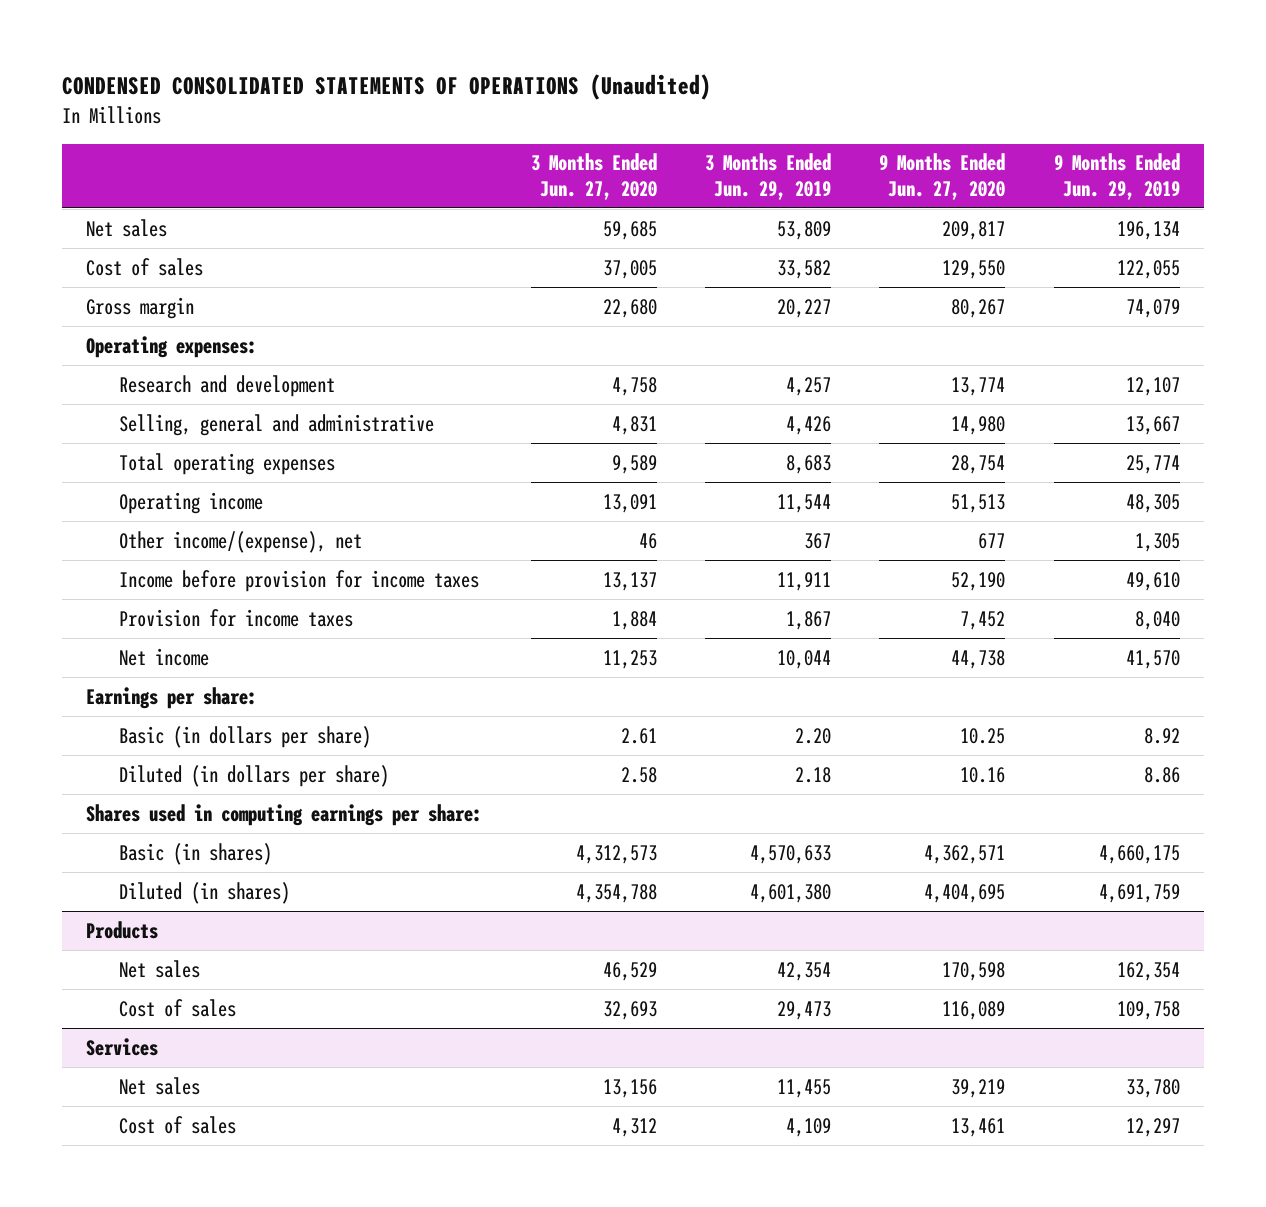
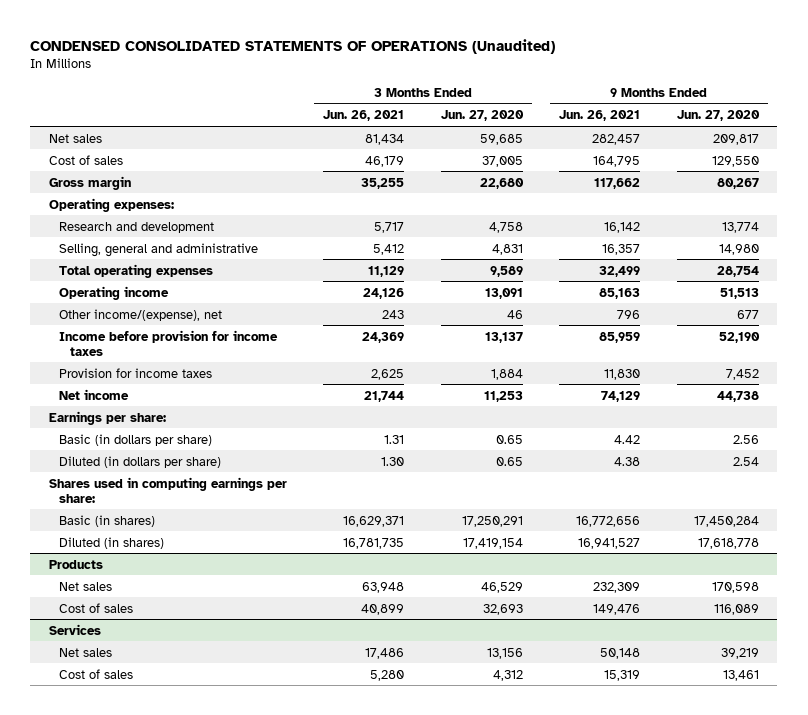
- | 3 Months Ended Jun. 27, 2020 | 3 Months Ended Jun. 29, 2019 | 9 Months Ended Jun. 27, 2020 | 9 Months Ended Jun. 29, 2019
+ | 3 Months Ended Jun. 26, 2021 | 3 Months Ended Jun. 27, 2020 | 9 Months Ended Jun. 26, 2021 | 9 Months Ended Jun. 27, 2020
- Basic (in dollars per share) | 2.61 | 2.20 | 10.25 | 8.92
- Diluted (in dollars per share) | 2.58 | 2.18 | 10.16 | 8.86
+ Basic (in dollars per share) | 1.31 | 0.65 | 4.42 | 2.56
+ Diluted (in dollars per share) | 1.30 | 0.65 | 4.38 | 2.54
- Basic (in shares) | 4,312,573 | 4,570,633 | 4,362,571 | 4,660,175
- Diluted (in shares) | 4,354,788 | 4,601,380 | 4,404,695 | 4,691,759
+ Basic (in shares) | 16,629,371 | 17,250,291 | 16,772,656 | 17,450,284
+ Diluted (in shares) | 16,781,735 | 17,419,154 | 16,941,527 | 17,618,778

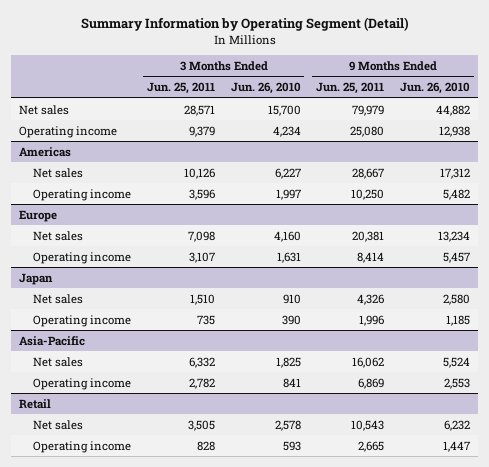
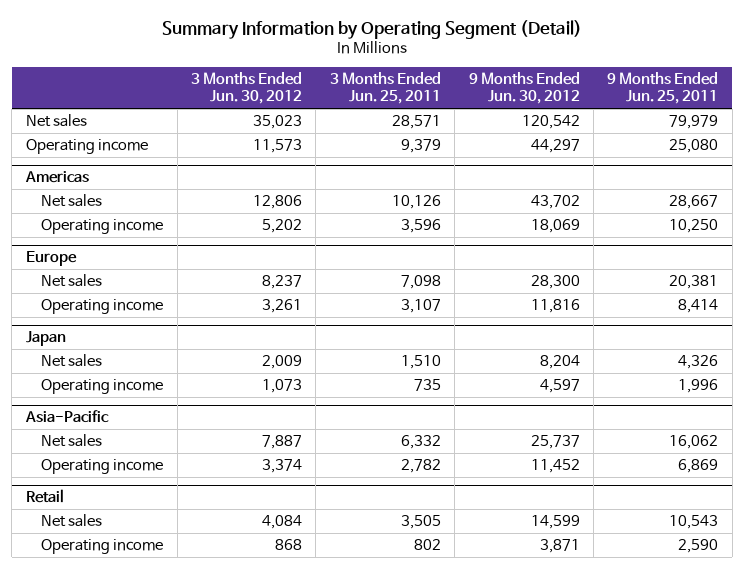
- | 3 Months Ended Jun. 25, 2011 | 3 Months Ended Jun. 26, 2010 | 9 Months Ended Jun. 25, 2011 | 9 Months Ended Jun. 26, 2010
+ | 3 Months Ended Jun. 30, 2012 | 3 Months Ended Jun. 25, 2011 | 9 Months Ended Jun. 30, 2012 | 9 Months Ended Jun. 25, 2011
@ Retail
- Operating income | 828 | 593 | 2,665 | 1,447
+ Operating income | 868 | 802 | 3,871 | 2,590

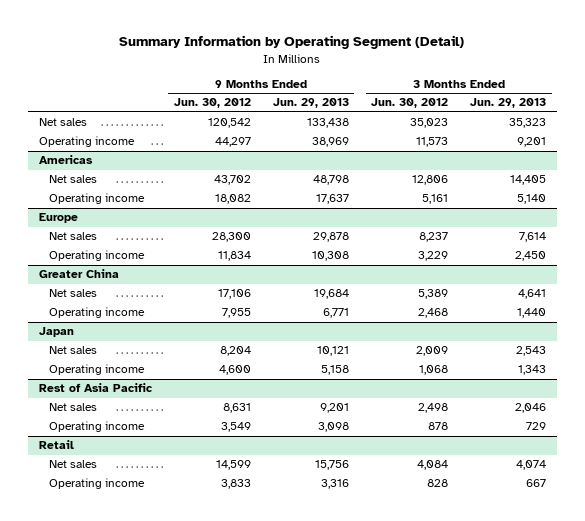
- | 3 Months Ended Jun. 30, 2012 | 3 Months Ended Jun. 25, 2011 | 9 Months Ended Jun. 30, 2012 | 9 Months Ended Jun. 25, 2011
+ | 9 Months Ended Jun. 30, 2012 | 9 Months Ended Jun. 29, 2013 | 3 Months Ended Jun. 30, 2012 | 3 Months Ended Jun. 29, 2013
@ Americas
- Operating income | 5,202 | 3,596 | 18,069 | 10,250
+ Operating income | 18,082 | 17,637 | 5,161 | 5,140
@ Europe
- Operating income | 3,261 | 3,107 | 11,816 | 8,414
+ Operating income | 11,834 | 10,308 | 3,229 | 2,450
+ Greater China
+ Net sales | 17,106 | 19,684 | 5,389 | 4,641
+ Operating income | 7,955 | 6,771 | 2,468 | 1,440
@ Japan
- Operating income | 1,073 | 735 | 4,597 | 1,996
- Asia-Pacific
- Net sales | 7,887 | 6,332 | 25,737 | 16,062
- Operating income | 3,374 | 2,782 | 11,452 | 6,869
@ Japan
+ Operating income | 4,600 | 5,158 | 1,068 | 1,343
+ Rest of Asia Pacific
+ Net sales | 8,631 | 9,201 | 2,498 | 2,046
+ Operating income | 3,549 | 3,098 | 878 | 729
@ Retail
- Operating income | 868 | 802 | 3,871 | 2,590
+ Operating income | 3,833 | 3,316 | 828 | 667

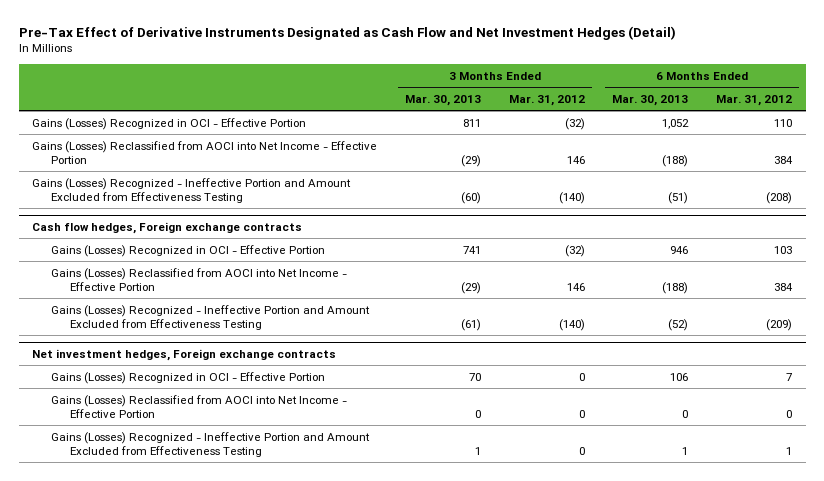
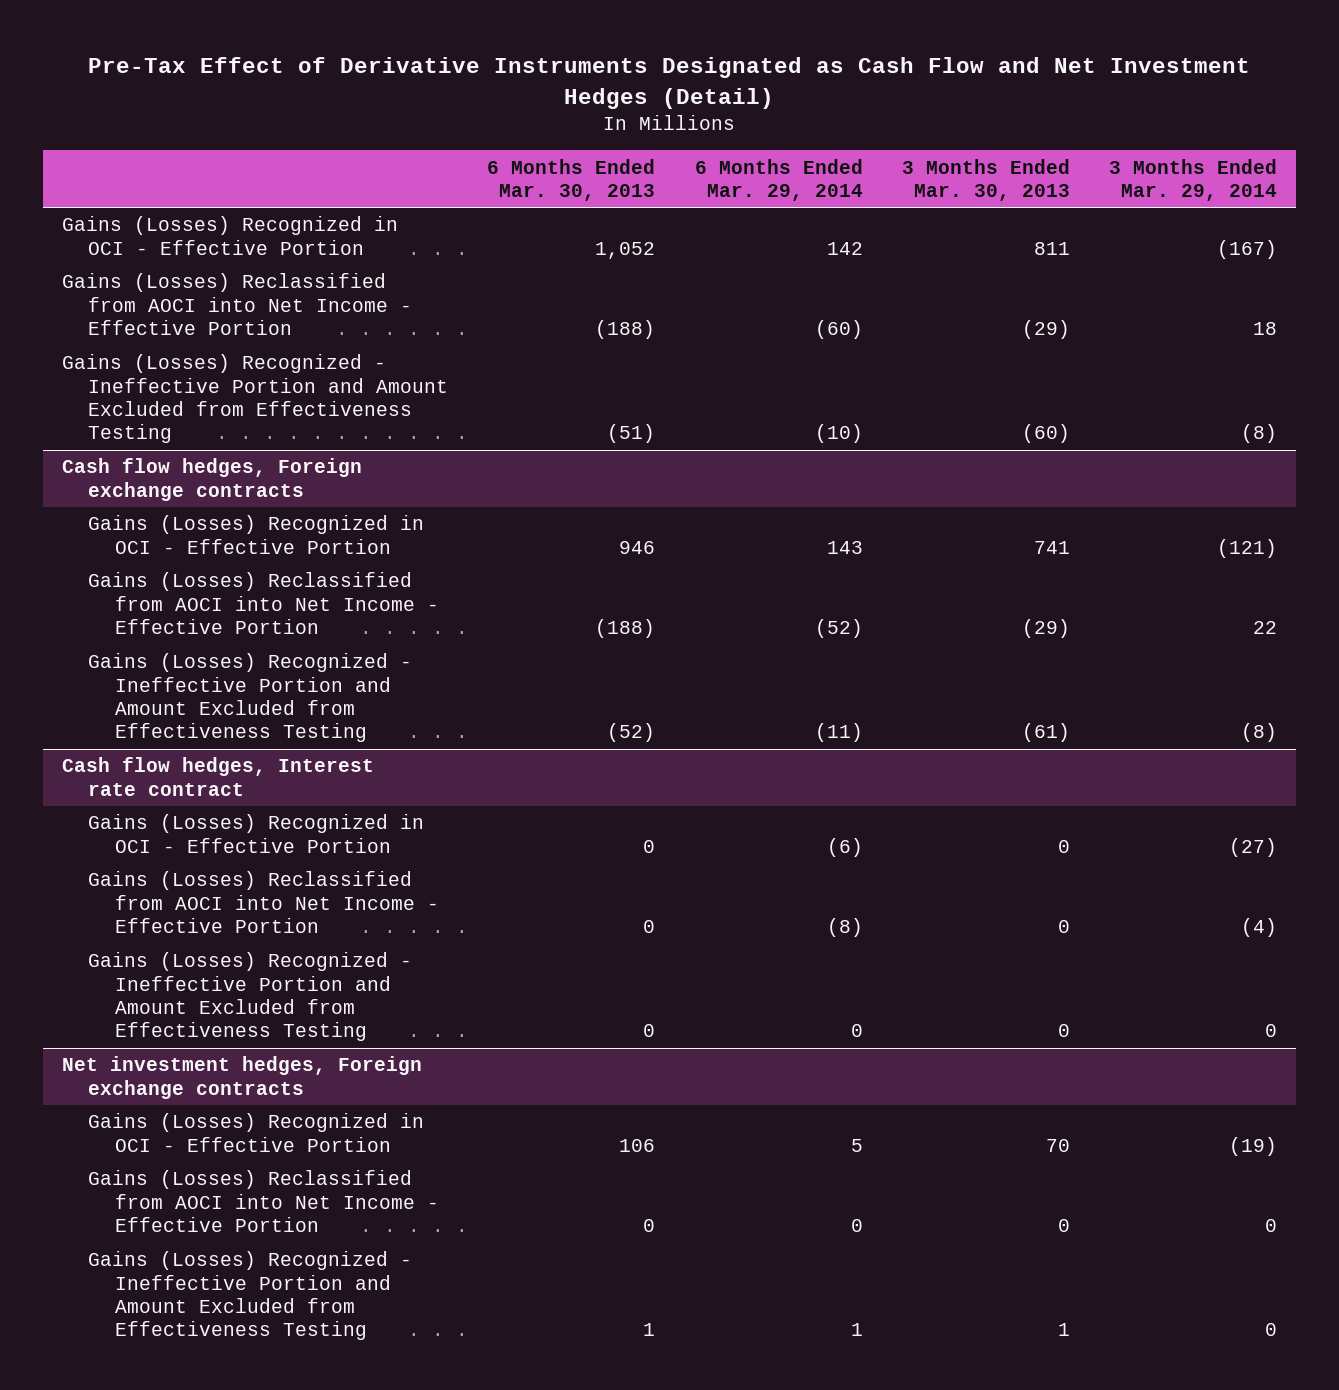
- | 3 Months Ended Mar. 30, 2013 | 3 Months Ended Mar. 31, 2012 | 6 Months Ended Mar. 30, 2013 | 6 Months Ended Mar. 31, 2012
+ | 6 Months Ended Mar. 30, 2013 | 6 Months Ended Mar. 29, 2014 | 3 Months Ended Mar. 30, 2013 | 3 Months Ended Mar. 29, 2014
+ Cash flow hedges, Interest rate contract
+ Gains (Losses) Recognized in OCI - Effective Portion | 0 | (6) | 0 | (27)
+ Gains (Losses) Reclassified from AOCI into Net Income - Effective Portion | 0 | (8) | 0 | (4)
+ Gains (Losses) Recognized - Ineffective Portion and Amount Excluded from Effectiveness Testing | 0 | 0 | 0 | 0

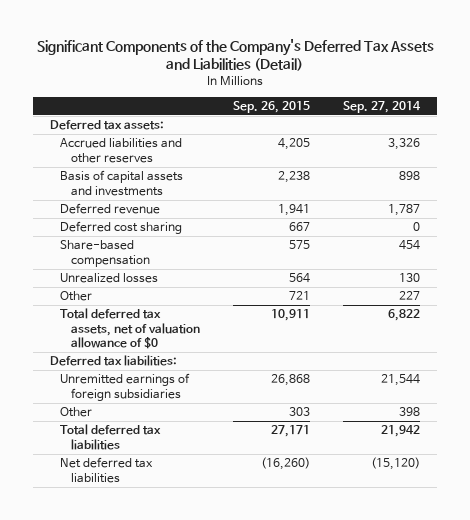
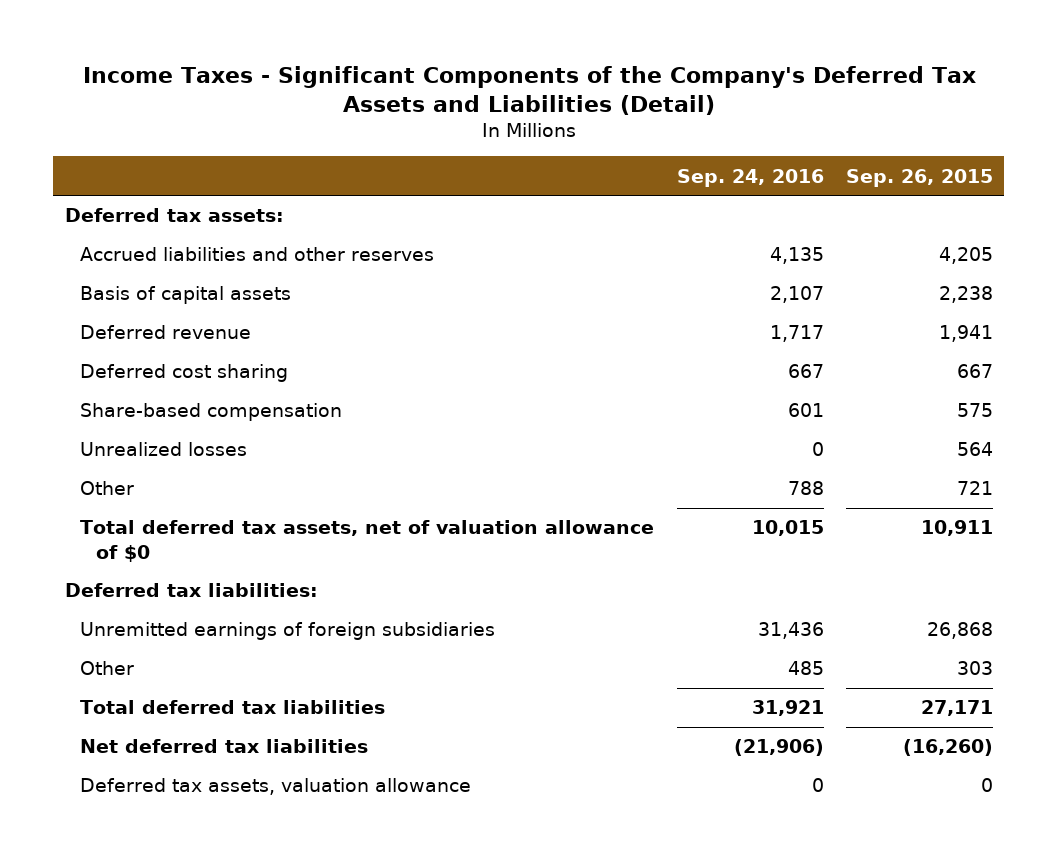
- Significant Components of the Company's Deferred Tax Assets and Liabilities (Detail)
+ Income Taxes - Significant Components of the Company's Deferred Tax Assets and Liabilities (Detail)
- | Sep. 26, 2015 | Sep. 27, 2014
+ | Sep. 24, 2016 | Sep. 26, 2015
- Basis of capital assets and investments | 2,238 | 898
+ Basis of capital assets | 2,107 | 2,238
+ Deferred tax assets, valuation allowance | 0 | 0

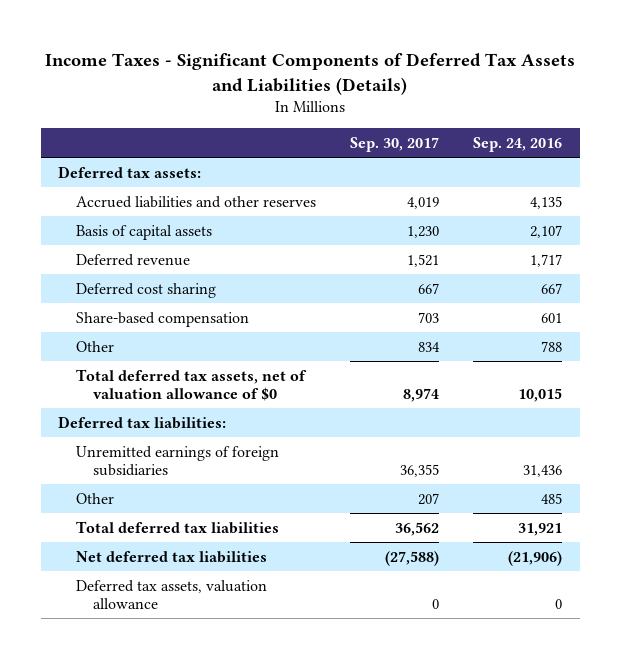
- Income Taxes - Significant Components of the Company's Deferred Tax Assets and Liabilities (Detail)
+ Income Taxes - Significant Components of Deferred Tax Assets and Liabilities (Details)
- | Sep. 24, 2016 | Sep. 26, 2015
+ | Sep. 30, 2017 | Sep. 24, 2016
- Unrealized losses | 0 | 564

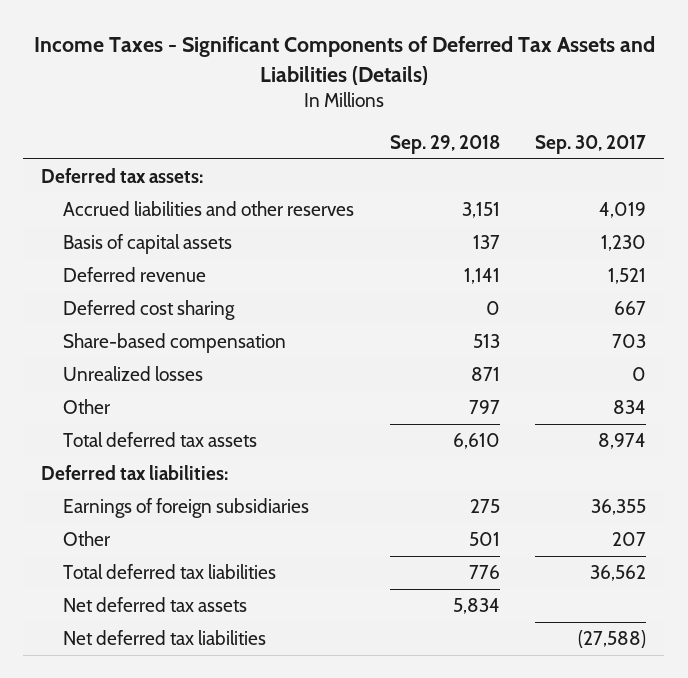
- | Sep. 30, 2017 | Sep. 24, 2016
+ | Sep. 29, 2018 | Sep. 30, 2017
+ Unrealized losses | 871 | 0
- Total deferred tax assets, net of valuation allowance of $0 | 8,974 | 10,015
+ Total deferred tax assets | 6,610 | 8,974
- Unremitted earnings of foreign subsidiaries | 36,355 | 31,436
+ Earnings of foreign subsidiaries | 275 | 36,355
+ Net deferred tax assets | 5,834 |
- Deferred tax assets, valuation allowance | 0 | 0

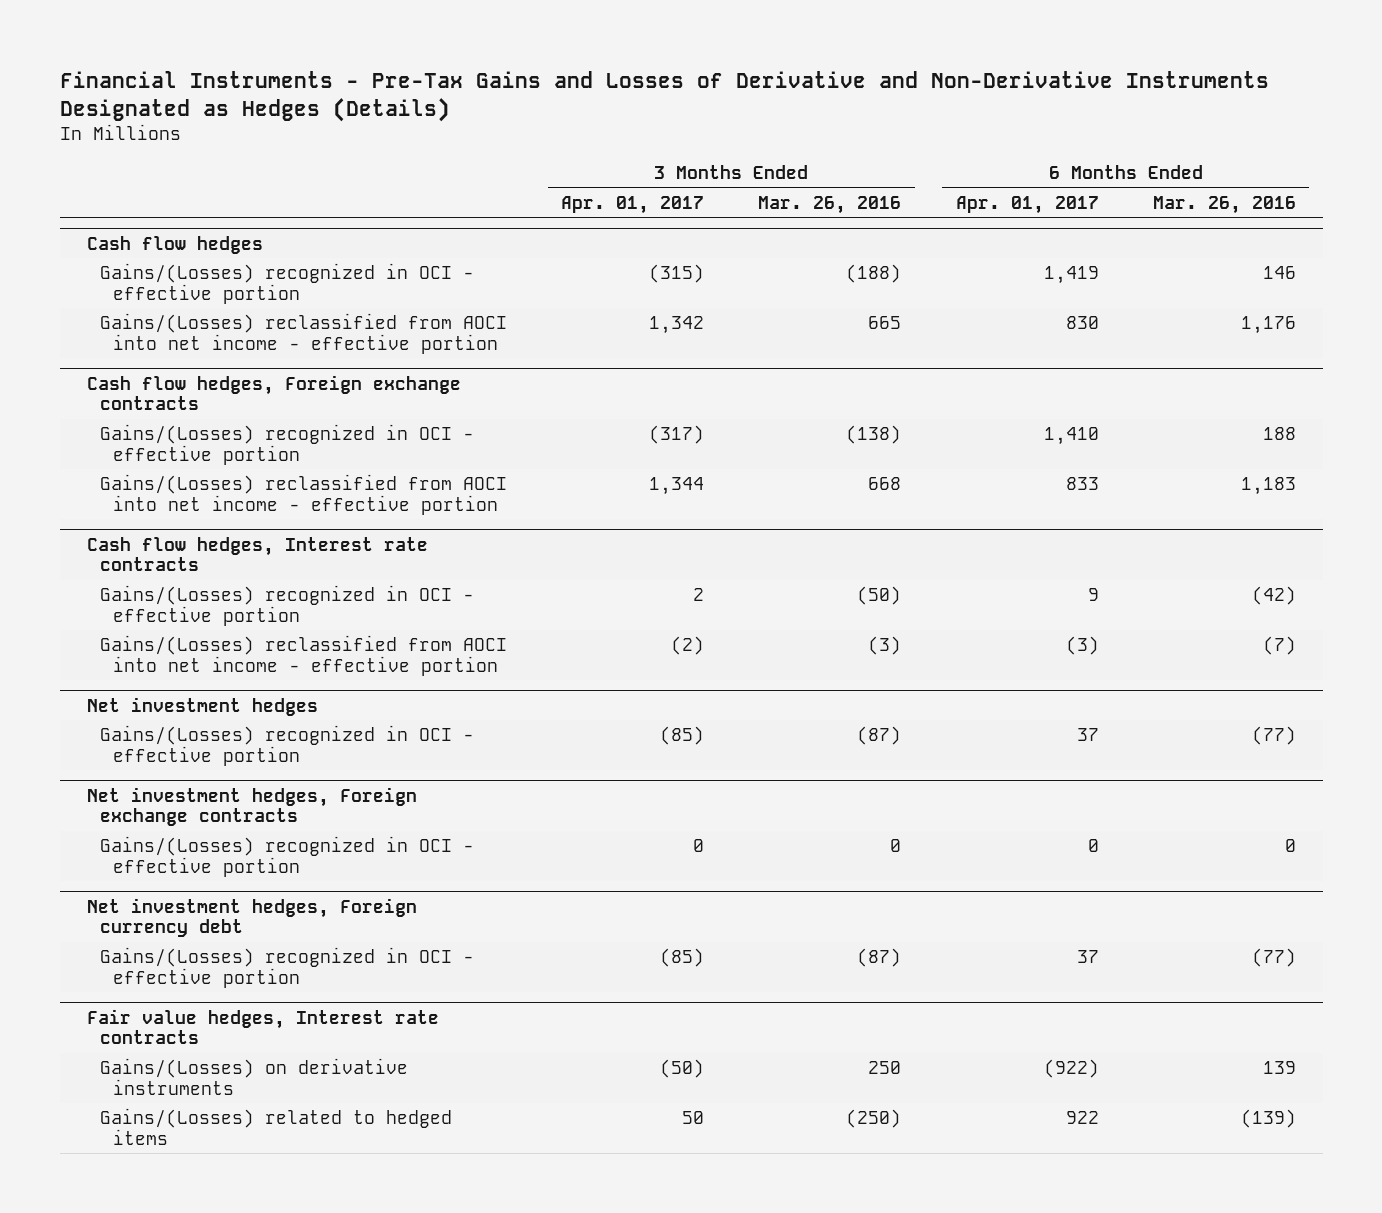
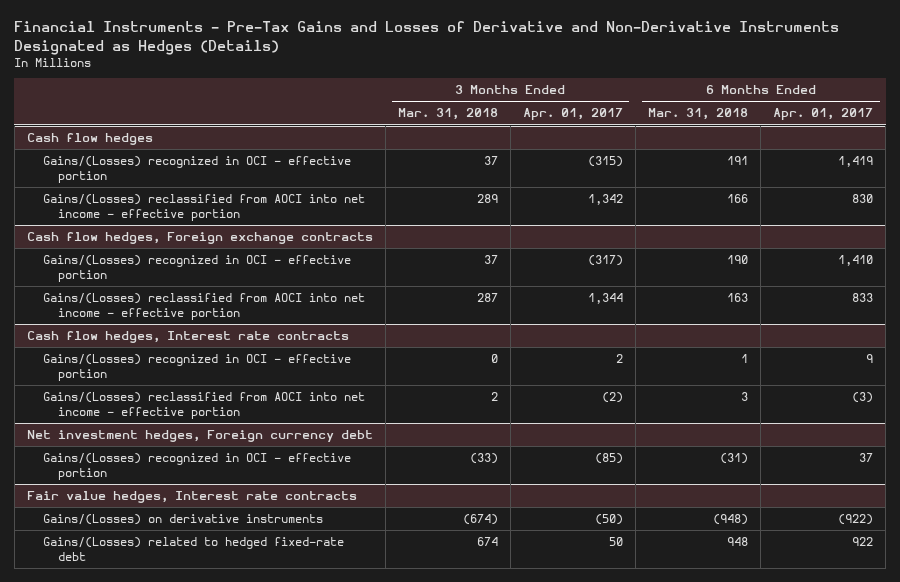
- | 3 Months Ended Apr. 01, 2017 | 3 Months Ended Mar. 26, 2016 | 6 Months Ended Apr. 01, 2017 | 6 Months Ended Mar. 26, 2016
+ | 3 Months Ended Mar. 31, 2018 | 3 Months Ended Apr. 01, 2017 | 6 Months Ended Mar. 31, 2018 | 6 Months Ended Apr. 01, 2017
- Net investment hedges
- Gains/(Losses) recognized in OCI - effective portion | (85) | (87) | 37 | (77)
- Net investment hedges, Foreign exchange contracts
- Gains/(Losses) recognized in OCI - effective portion | 0 | 0 | 0 | 0
@ Fair value hedges, Interest rate contracts
- Gains/(Losses) related to hedged items | 50 | (250) | 922 | (139)
+ Gains/(Losses) related to hedged fixed-rate debt | 674 | 50 | 948 | 922

